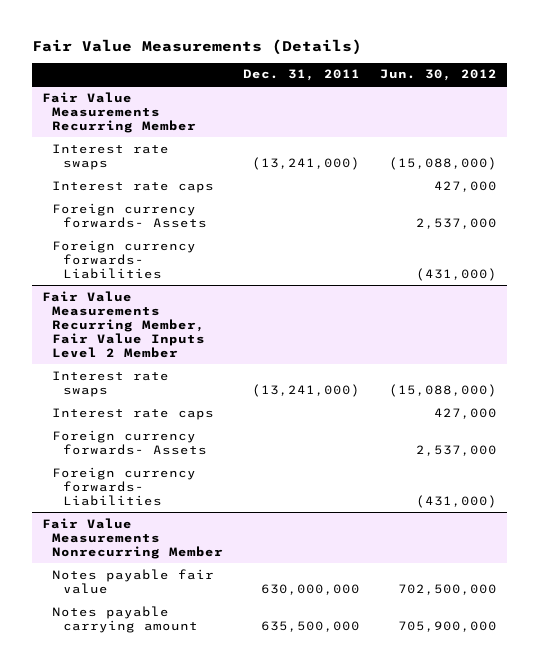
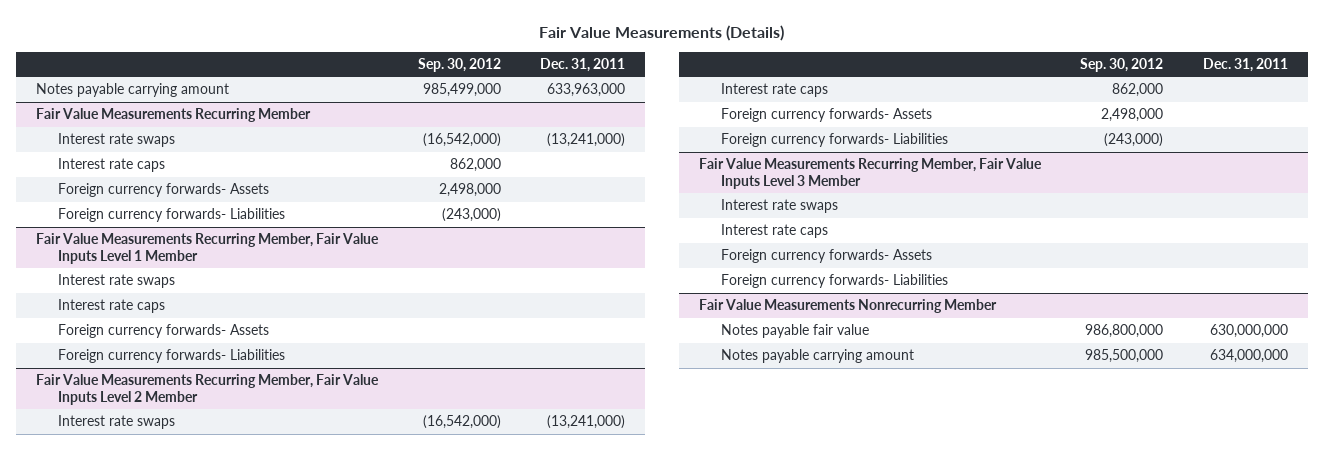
- | Dec. 31, 2011 | Jun. 30, 2012
+ | Sep. 30, 2012 | Dec. 31, 2011
+ Notes payable carrying amount | 985,499,000 | 633,963,000
+ Fair Value Measurements Recurring Member, Fair Value Inputs Level 1 Member
+ Interest rate swaps
+ Interest rate caps
+ Foreign currency forwards- Assets
+ Foreign currency forwards- Liabilities
+ Fair Value Measurements Recurring Member, Fair Value Inputs Level 3 Member
+ Interest rate swaps
+ Interest rate caps
+ Foreign currency forwards- Assets
+ Foreign currency forwards- Liabilities
@ Fair Value Measurements Nonrecurring Member
- Notes payable carrying amount | 635,500,000 | 705,900,000
+ Notes payable carrying amount | 985,500,000 | 634,000,000

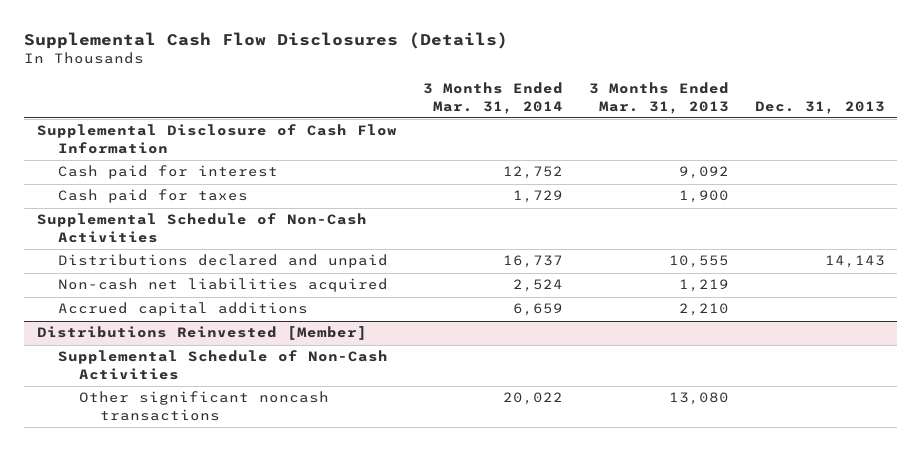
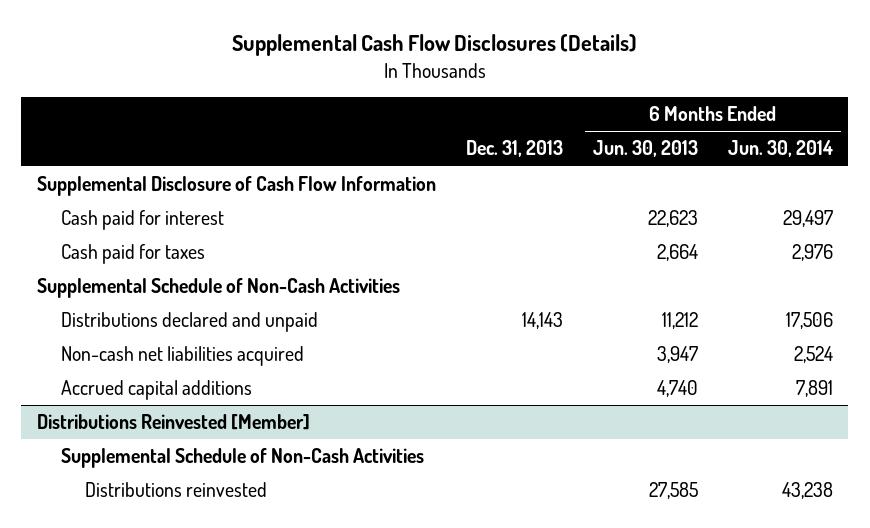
- | 3 Months Ended Mar. 31, 2014 | 3 Months Ended Mar. 31, 2013 | Dec. 31, 2013
+ | Dec. 31, 2013 | 6 Months Ended Jun. 30, 2013 | 6 Months Ended Jun. 30, 2014
@ Distributions Reinvested [Member]
- Other significant noncash transactions | 20,022 | 13,080 |
+ Distributions reinvested | | 27,585 | 43,238

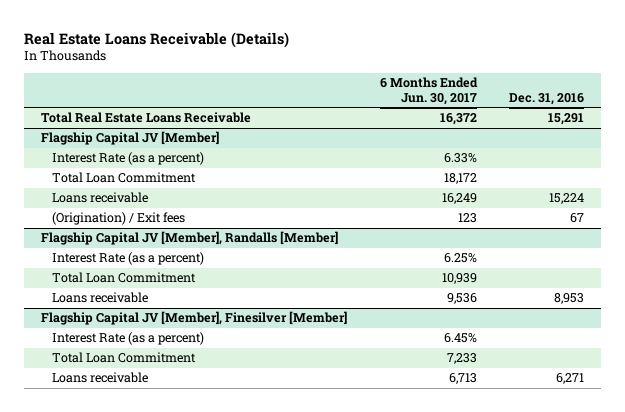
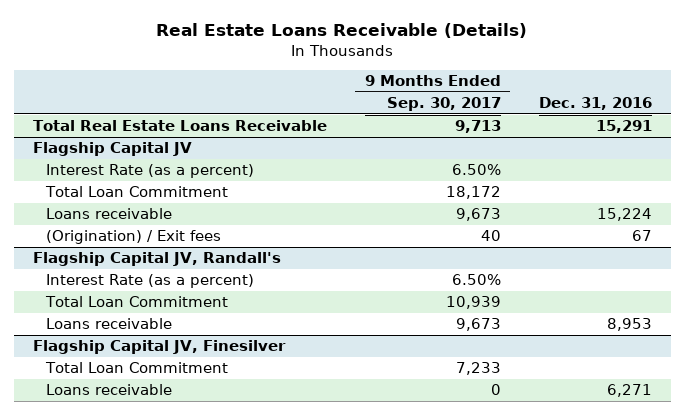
- | 6 Months Ended Jun. 30, 2017 | Dec. 31, 2016
+ | 9 Months Ended Sep. 30, 2017 | Dec. 31, 2016
- Flagship Capital JV [Member]
+ Flagship Capital JV
- Flagship Capital JV [Member], Randalls [Member]
+ Flagship Capital JV, Randall's
- Flagship Capital JV [Member], Finesilver [Member]
- Interest Rate (as a percent) | 6.45% |
+ Flagship Capital JV, Finesilver

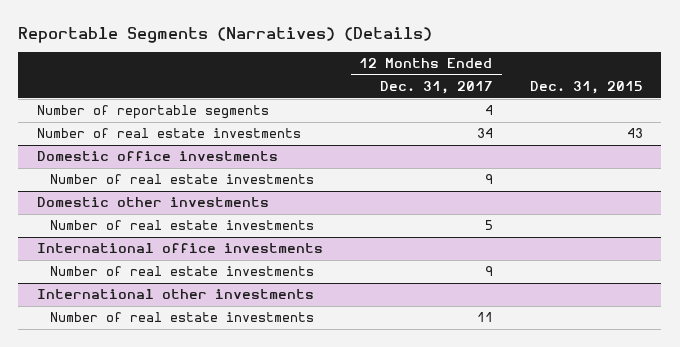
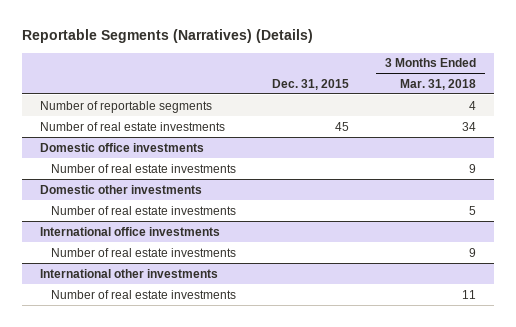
- | 12 Months Ended Dec. 31, 2017 | Dec. 31, 2015
+ | Dec. 31, 2015 | 3 Months Ended Mar. 31, 2018
- Number of real estate investments | 34 | 43
+ Number of real estate investments | 45 | 34

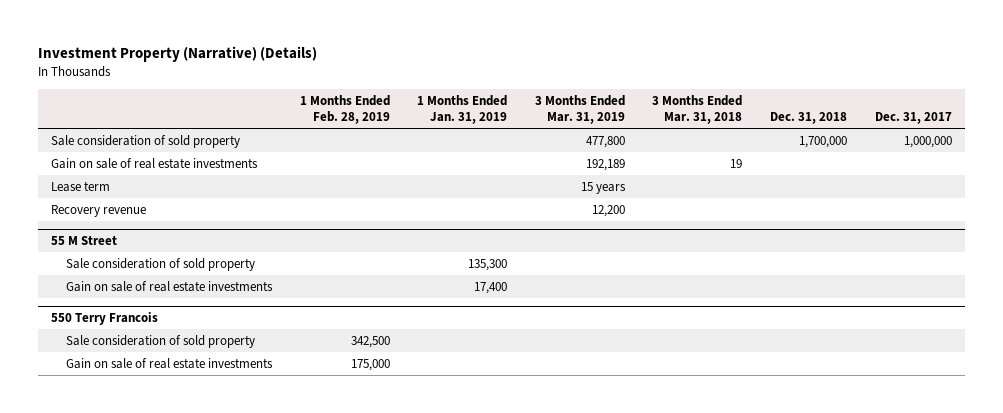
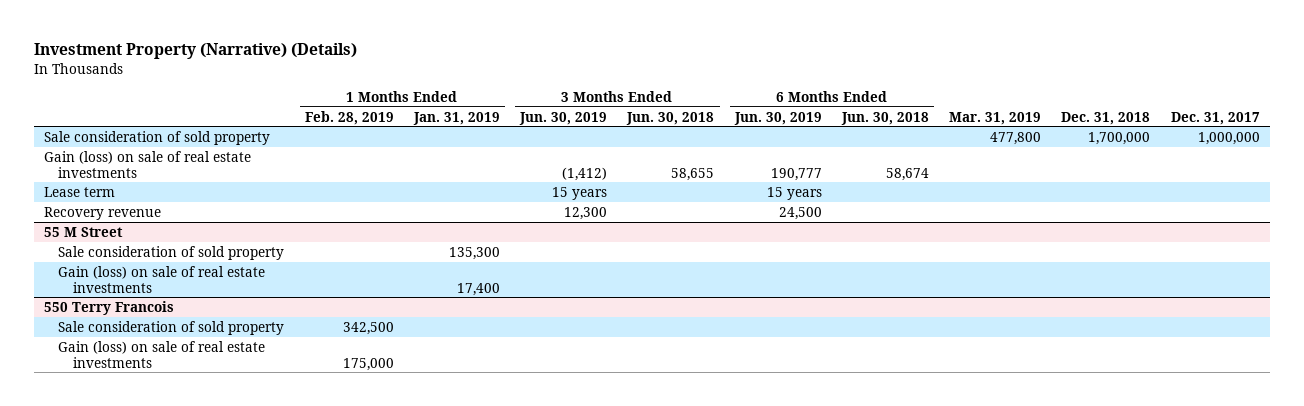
- | 1 Months Ended Feb. 28, 2019 | 1 Months Ended Jan. 31, 2019 | 3 Months Ended Mar. 31, 2019 | 3 Months Ended Mar. 31, 2018 | Dec. 31, 2018 | Dec. 31, 2017
+ | 1 Months Ended Feb. 28, 2019 | 1 Months Ended Jan. 31, 2019 | 3 Months Ended Jun. 30, 2019 | 3 Months Ended Jun. 30, 2018 | 6 Months Ended Jun. 30, 2019 | 6 Months Ended Jun. 30, 2018 | Mar. 31, 2019 | Dec. 31, 2018 | Dec. 31, 2017
- Gain on sale of real estate investments | | | 192,189 | 19 | |
+ Gain (loss) on sale of real estate investments | | | (1,412) | 58,655 | 190,777 | 58,674 | | |
@ 55 M Street
- Gain on sale of real estate investments | | 17,400 | | | |
+ Gain (loss) on sale of real estate investments | | 17,400 | | | | | | |
@ 550 Terry Francois
- Gain on sale of real estate investments | 175,000 | | | | |
+ Gain (loss) on sale of real estate investments | 175,000 | | | | | | | |

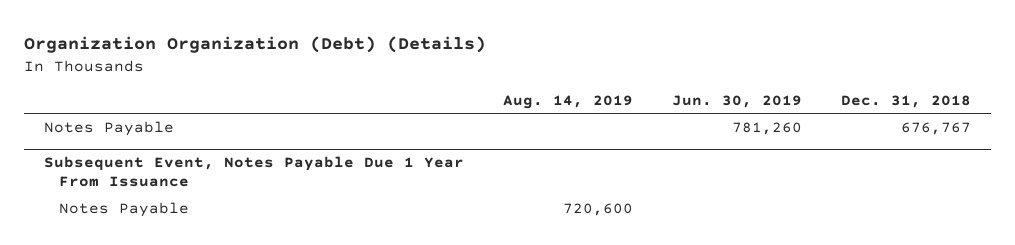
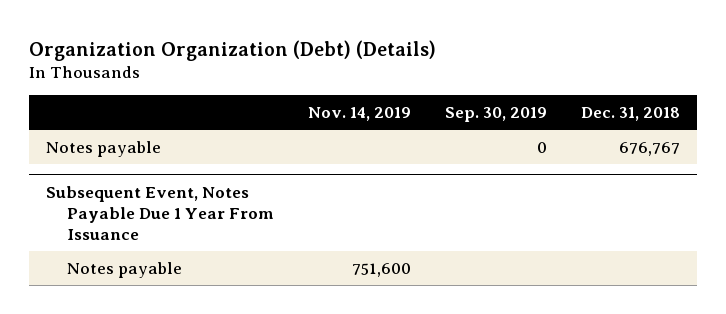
- | Aug. 14, 2019 | Jun. 30, 2019 | Dec. 31, 2018
+ | Nov. 14, 2019 | Sep. 30, 2019 | Dec. 31, 2018
- Notes Payable | | 781,260 | 676,767
+ Notes payable | | 0 | 676,767
@ Subsequent Event, Notes Payable Due 1 Year From Issuance
- Notes Payable | 720,600 | |
+ Notes payable | 751,600 | |

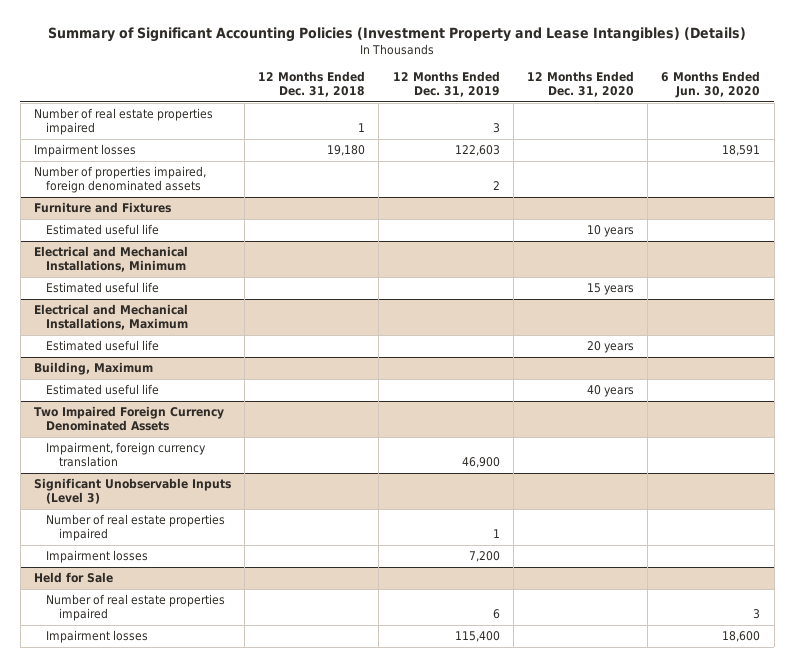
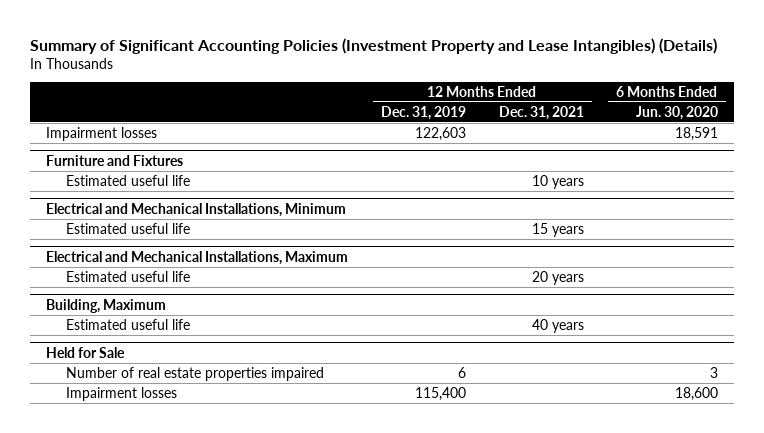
- | 12 Months Ended Dec. 31, 2018 | 12 Months Ended Dec. 31, 2019 | 12 Months Ended Dec. 31, 2020 | 6 Months Ended Jun. 30, 2020
+ | 12 Months Ended Dec. 31, 2019 | 12 Months Ended Dec. 31, 2021 | 6 Months Ended Jun. 30, 2020
- Number of real estate properties impaired | 1 | 3 | |
- Number of properties impaired, foreign denominated assets | | 2 | |
- Two Impaired Foreign Currency Denominated Assets
- Impairment, foreign currency translation | | 46,900 | |
- Significant Unobservable Inputs (Level 3)
- Number of real estate properties impaired | | 1 | |
- Impairment losses | | 7,200 | |

